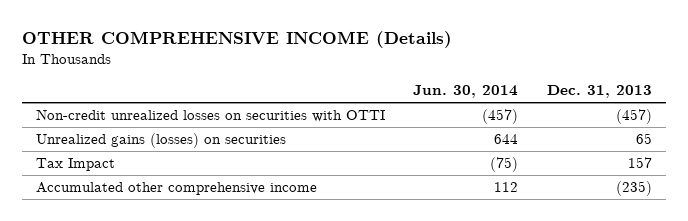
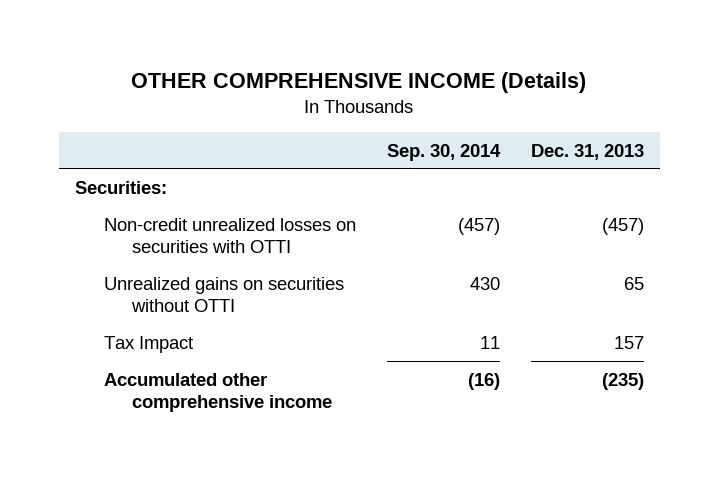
- | Jun. 30, 2014 | Dec. 31, 2013
+ | Sep. 30, 2014 | Dec. 31, 2013
+ Securities:
- Unrealized gains (losses) on securities | 644 | 65
+ Unrealized gains on securities without OTTI | 430 | 65

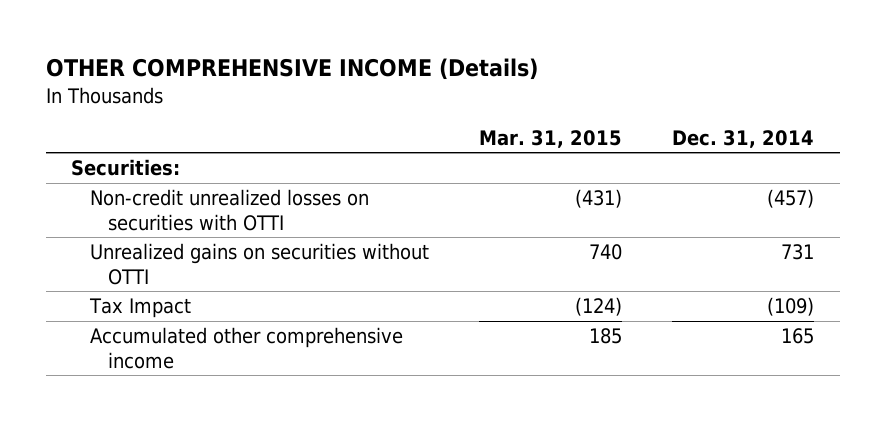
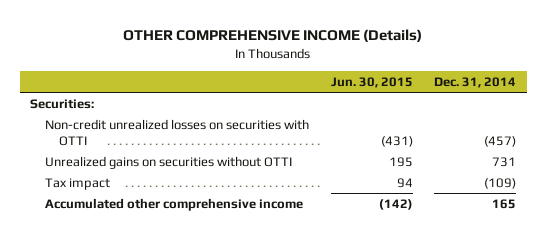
- | Mar. 31, 2015 | Dec. 31, 2014
+ | Jun. 30, 2015 | Dec. 31, 2014
- Tax Impact | (124) | (109)
+ Tax impact | 94 | (109)

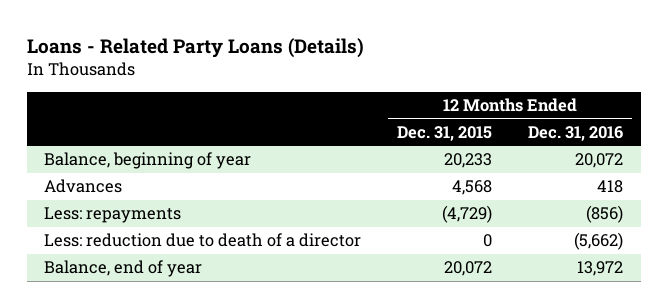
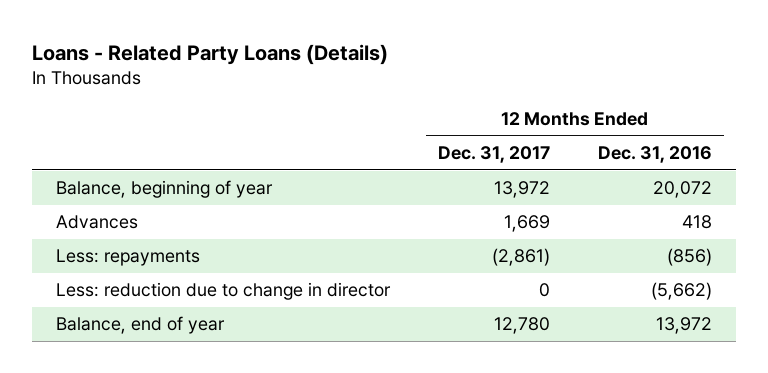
- | 12 Months Ended Dec. 31, 2015 | 12 Months Ended Dec. 31, 2016
+ | 12 Months Ended Dec. 31, 2017 | 12 Months Ended Dec. 31, 2016
- Less: reduction due to death of a director | 0 | (5,662)
+ Less: reduction due to change in director | 0 | (5,662)

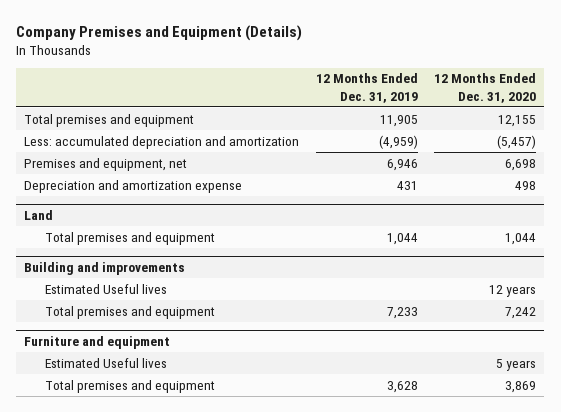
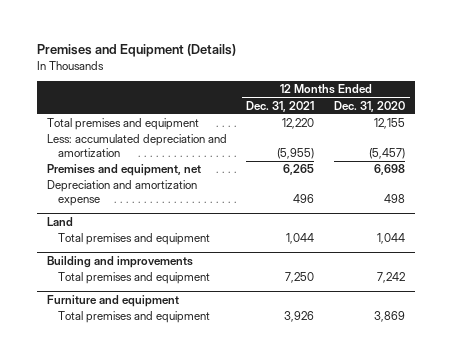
- Company Premises and Equipment (Details)
+ Premises and Equipment (Details)
- | 12 Months Ended Dec. 31, 2019 | 12 Months Ended Dec. 31, 2020
+ | 12 Months Ended Dec. 31, 2021 | 12 Months Ended Dec. 31, 2020
@ Building and improvements
- Estimated Useful lives | | 12 years
@ Furniture and equipment
- Estimated Useful lives | | 5 years

